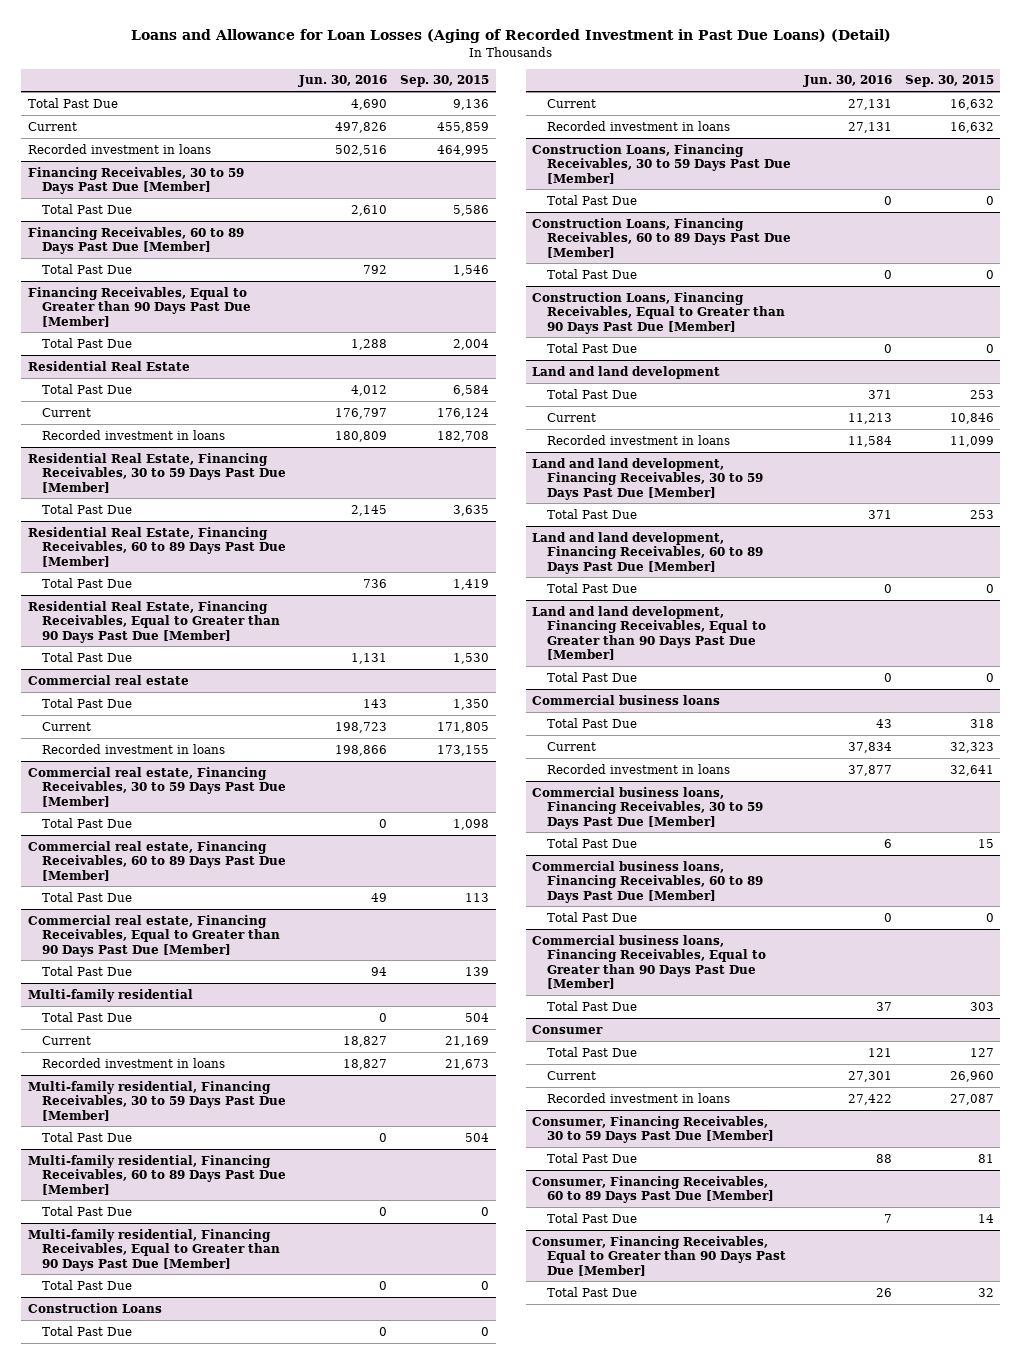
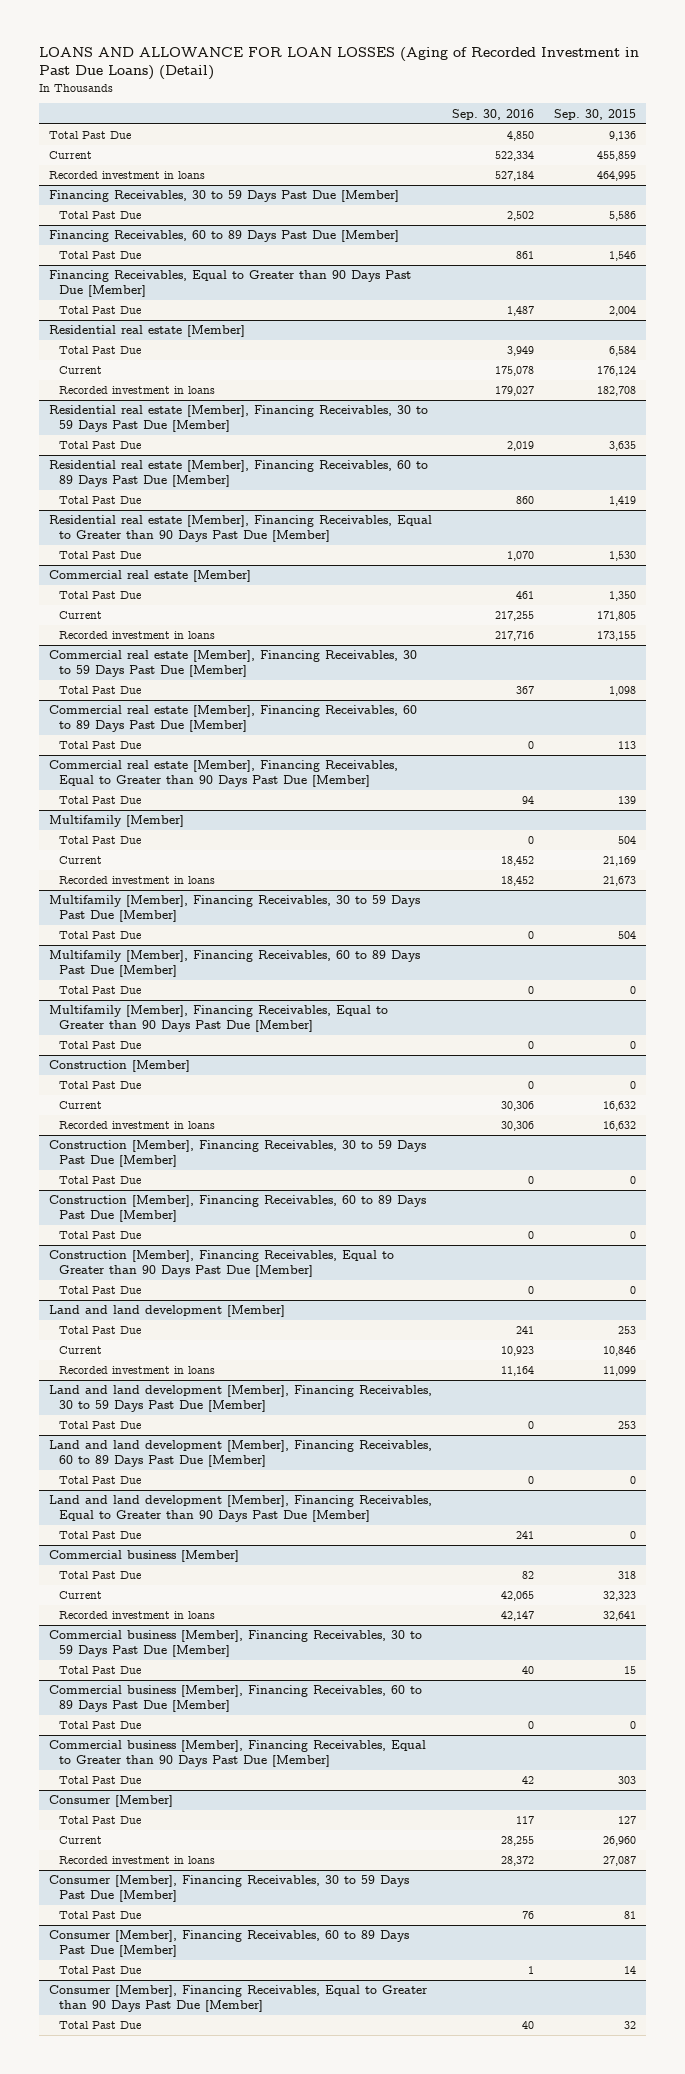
- Loans and Allowance for Loan Losses (Aging of Recorded Investment in Past Due Loans) (Detail)
+ LOANS AND ALLOWANCE FOR LOAN LOSSES (Aging of Recorded Investment in Past Due Loans) (Detail)
- | Jun. 30, 2016 | Sep. 30, 2015
+ | Sep. 30, 2016 | Sep. 30, 2015
- Residential Real Estate
+ Residential real estate [Member]
- Residential Real Estate, Financing Receivables, 30 to 59 Days Past Due [Member]
+ Residential real estate [Member], Financing Receivables, 30 to 59 Days Past Due [Member]
- Residential Real Estate, Financing Receivables, 60 to 89 Days Past Due [Member]
+ Residential real estate [Member], Financing Receivables, 60 to 89 Days Past Due [Member]
- Residential Real Estate, Financing Receivables, Equal to Greater than 90 Days Past Due [Member]
+ Residential real estate [Member], Financing Receivables, Equal to Greater than 90 Days Past Due [Member]
- Commercial real estate
+ Commercial real estate [Member]
- Commercial real estate, Financing Receivables, 30 to 59 Days Past Due [Member]
+ Commercial real estate [Member], Financing Receivables, 30 to 59 Days Past Due [Member]
- Commercial real estate, Financing Receivables, 60 to 89 Days Past Due [Member]
+ Commercial real estate [Member], Financing Receivables, 60 to 89 Days Past Due [Member]
- Commercial real estate, Financing Receivables, Equal to Greater than 90 Days Past Due [Member]
+ Commercial real estate [Member], Financing Receivables, Equal to Greater than 90 Days Past Due [Member]
- Multi-family residential
+ Multifamily [Member]
- Multi-family residential, Financing Receivables, 30 to 59 Days Past Due [Member]
+ Multifamily [Member], Financing Receivables, 30 to 59 Days Past Due [Member]
- Multi-family residential, Financing Receivables, 60 to 89 Days Past Due [Member]
+ Multifamily [Member], Financing Receivables, 60 to 89 Days Past Due [Member]
- Multi-family residential, Financing Receivables, Equal to Greater than 90 Days Past Due [Member]
+ Multifamily [Member], Financing Receivables, Equal to Greater than 90 Days Past Due [Member]
- Construction Loans
+ Construction [Member]
- Construction Loans, Financing Receivables, 30 to 59 Days Past Due [Member]
+ Construction [Member], Financing Receivables, 30 to 59 Days Past Due [Member]
- Construction Loans, Financing Receivables, 60 to 89 Days Past Due [Member]
+ Construction [Member], Financing Receivables, 60 to 89 Days Past Due [Member]
- Construction Loans, Financing Receivables, Equal to Greater than 90 Days Past Due [Member]
+ Construction [Member], Financing Receivables, Equal to Greater than 90 Days Past Due [Member]
- Land and land development
+ Land and land development [Member]
- Land and land development, Financing Receivables, 30 to 59 Days Past Due [Member]
+ Land and land development [Member], Financing Receivables, 30 to 59 Days Past Due [Member]
- Land and land development, Financing Receivables, 60 to 89 Days Past Due [Member]
+ Land and land development [Member], Financing Receivables, 60 to 89 Days Past Due [Member]
- Land and land development, Financing Receivables, Equal to Greater than 90 Days Past Due [Member]
+ Land and land development [Member], Financing Receivables, Equal to Greater than 90 Days Past Due [Member]
- Commercial business loans
+ Commercial business [Member]
- Commercial business loans, Financing Receivables, 30 to 59 Days Past Due [Member]
+ Commercial business [Member], Financing Receivables, 30 to 59 Days Past Due [Member]
- Commercial business loans, Financing Receivables, 60 to 89 Days Past Due [Member]
+ Commercial business [Member], Financing Receivables, 60 to 89 Days Past Due [Member]
- Commercial business loans, Financing Receivables, Equal to Greater than 90 Days Past Due [Member]
+ Commercial business [Member], Financing Receivables, Equal to Greater than 90 Days Past Due [Member]
- Consumer
+ Consumer [Member]
- Consumer, Financing Receivables, 30 to 59 Days Past Due [Member]
+ Consumer [Member], Financing Receivables, 30 to 59 Days Past Due [Member]
- Consumer, Financing Receivables, 60 to 89 Days Past Due [Member]
+ Consumer [Member], Financing Receivables, 60 to 89 Days Past Due [Member]
- Consumer, Financing Receivables, Equal to Greater than 90 Days Past Due [Member]
+ Consumer [Member], Financing Receivables, Equal to Greater than 90 Days Past Due [Member]

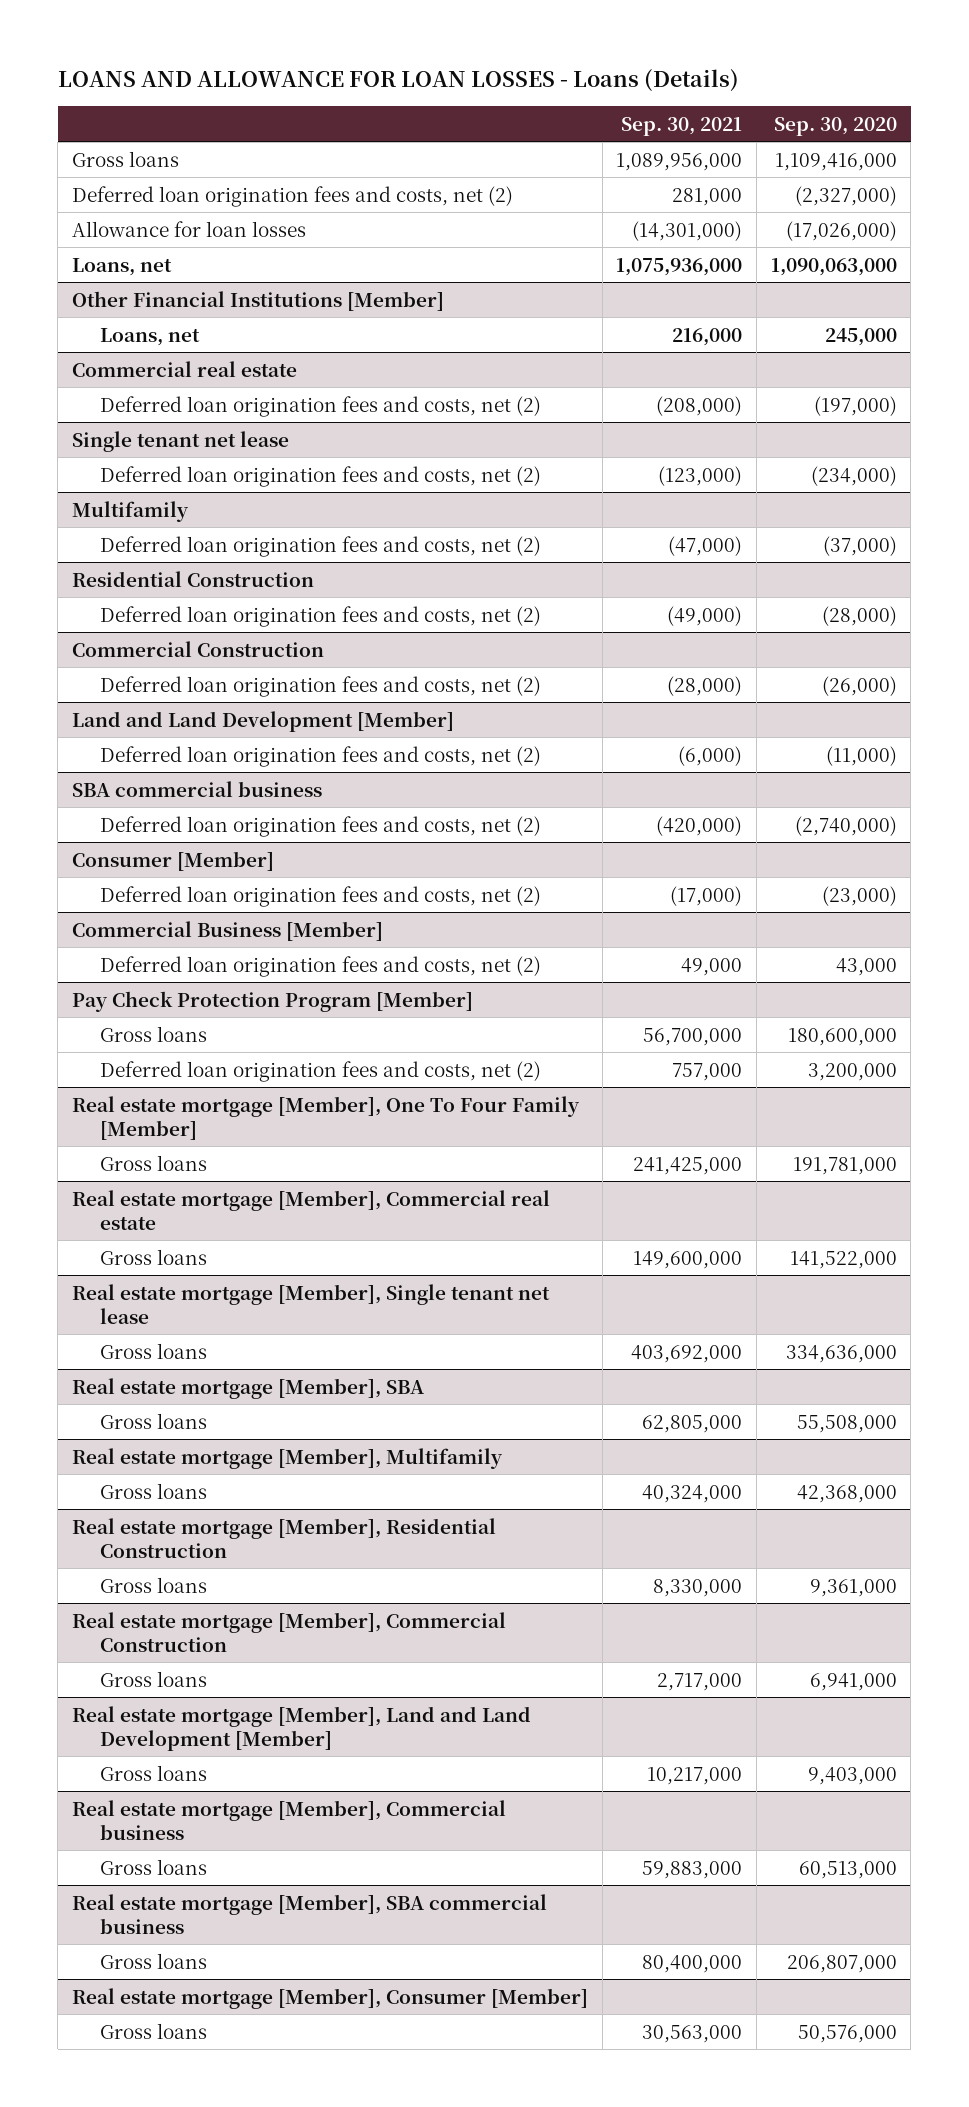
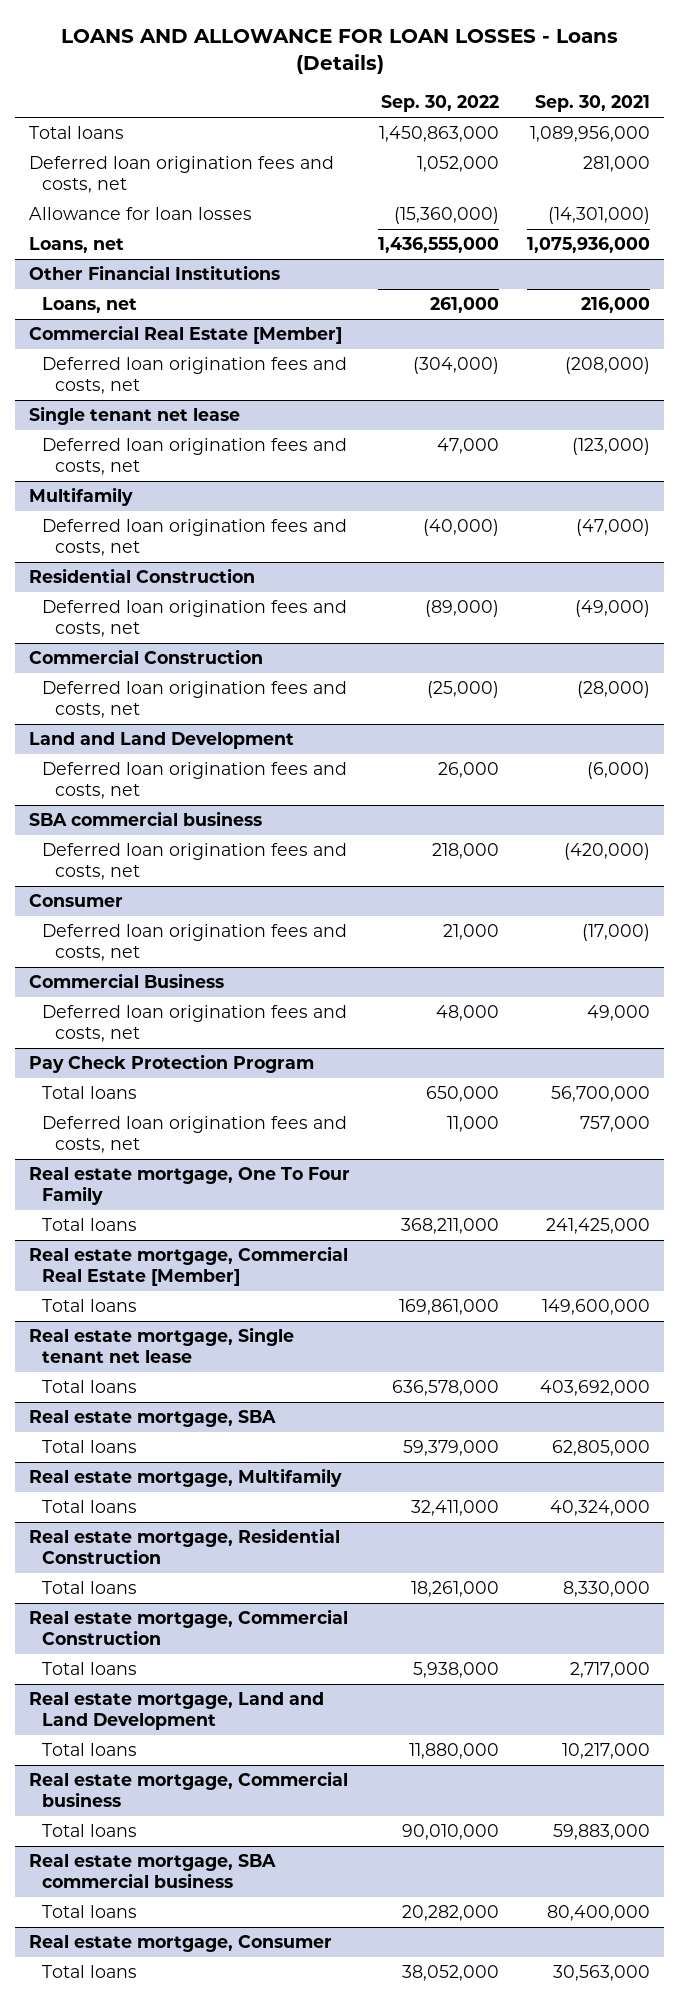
- | Sep. 30, 2021 | Sep. 30, 2020
+ | Sep. 30, 2022 | Sep. 30, 2021
- Gross loans | 1,089,956,000 | 1,109,416,000
- Deferred loan origination fees and costs, net (2) | 281,000 | (2,327,000)
+ Total loans | 1,450,863,000 | 1,089,956,000
+ Deferred loan origination fees and costs, net | 1,052,000 | 281,000
- Other Financial Institutions [Member]
+ Other Financial Institutions
- Commercial real estate
- Deferred loan origination fees and costs, net (2) | (208,000) | (197,000)
+ Commercial Real Estate [Member]
+ Deferred loan origination fees and costs, net | (304,000) | (208,000)
@ Single tenant net lease
- Deferred loan origination fees and costs, net (2) | (123,000) | (234,000)
+ Deferred loan origination fees and costs, net | 47,000 | (123,000)
@ Multifamily
- Deferred loan origination fees and costs, net (2) | (47,000) | (37,000)
+ Deferred loan origination fees and costs, net | (40,000) | (47,000)
@ Residential Construction
- Deferred loan origination fees and costs, net (2) | (49,000) | (28,000)
+ Deferred loan origination fees and costs, net | (89,000) | (49,000)
@ Commercial Construction
- Deferred loan origination fees and costs, net (2) | (28,000) | (26,000)
- Land and Land Development [Member]
- Deferred loan origination fees and costs, net (2) | (6,000) | (11,000)
@ Commercial Construction
+ Deferred loan origination fees and costs, net | (25,000) | (28,000)
+ Land and Land Development
+ Deferred loan origination fees and costs, net | 26,000 | (6,000)
@ SBA commercial business
- Deferred loan origination fees and costs, net (2) | (420,000) | (2,740,000)
- Consumer [Member]
- Deferred loan origination fees and costs, net (2) | (17,000) | (23,000)
- Commercial Business [Member]
- Deferred loan origination fees and costs, net (2) | 49,000 | 43,000
- Pay Check Protection Program [Member]
- Gross loans | 56,700,000 | 180,600,000
- Deferred loan origination fees and costs, net (2) | 757,000 | 3,200,000
- Real estate mortgage [Member], One To Four Family [Member]
- Gross loans | 241,425,000 | 191,781,000
- Real estate mortgage [Member], Commercial real estate
- Gross loans | 149,600,000 | 141,522,000
- Real estate mortgage [Member], Single tenant net lease
- Gross loans | 403,692,000 | 334,636,000
- Real estate mortgage [Member], SBA
- Gross loans | 62,805,000 | 55,508,000
- Real estate mortgage [Member], Multifamily
- Gross loans | 40,324,000 | 42,368,000
- Real estate mortgage [Member], Residential Construction
- Gross loans | 8,330,000 | 9,361,000
- Real estate mortgage [Member], Commercial Construction
- Gross loans | 2,717,000 | 6,941,000
- Real estate mortgage [Member], Land and Land Development [Member]
- Gross loans | 10,217,000 | 9,403,000
- Real estate mortgage [Member], Commercial business
- Gross loans | 59,883,000 | 60,513,000
- Real estate mortgage [Member], SBA commercial business
- Gross loans | 80,400,000 | 206,807,000
- Real estate mortgage [Member], Consumer [Member]
- Gross loans | 30,563,000 | 50,576,000
@ SBA commercial business
+ Deferred loan origination fees and costs, net | 218,000 | (420,000)
+ Consumer
+ Deferred loan origination fees and costs, net | 21,000 | (17,000)
+ Commercial Business
+ Deferred loan origination fees and costs, net | 48,000 | 49,000
+ Pay Check Protection Program
+ Total loans | 650,000 | 56,700,000
+ Deferred loan origination fees and costs, net | 11,000 | 757,000
+ Real estate mortgage, One To Four Family
+ Total loans | 368,211,000 | 241,425,000
+ Real estate mortgage, Commercial Real Estate [Member]
+ Total loans | 169,861,000 | 149,600,000
+ Real estate mortgage, Single tenant net lease
+ Total loans | 636,578,000 | 403,692,000
+ Real estate mortgage, SBA
+ Total loans | 59,379,000 | 62,805,000
+ Real estate mortgage, Multifamily
+ Total loans | 32,411,000 | 40,324,000
+ Real estate mortgage, Residential Construction
+ Total loans | 18,261,000 | 8,330,000
+ Real estate mortgage, Commercial Construction
+ Total loans | 5,938,000 | 2,717,000
+ Real estate mortgage, Land and Land Development
+ Total loans | 11,880,000 | 10,217,000
+ Real estate mortgage, Commercial business
+ Total loans | 90,010,000 | 59,883,000
+ Real estate mortgage, SBA commercial business
+ Total loans | 20,282,000 | 80,400,000
+ Real estate mortgage, Consumer
+ Total loans | 38,052,000 | 30,563,000

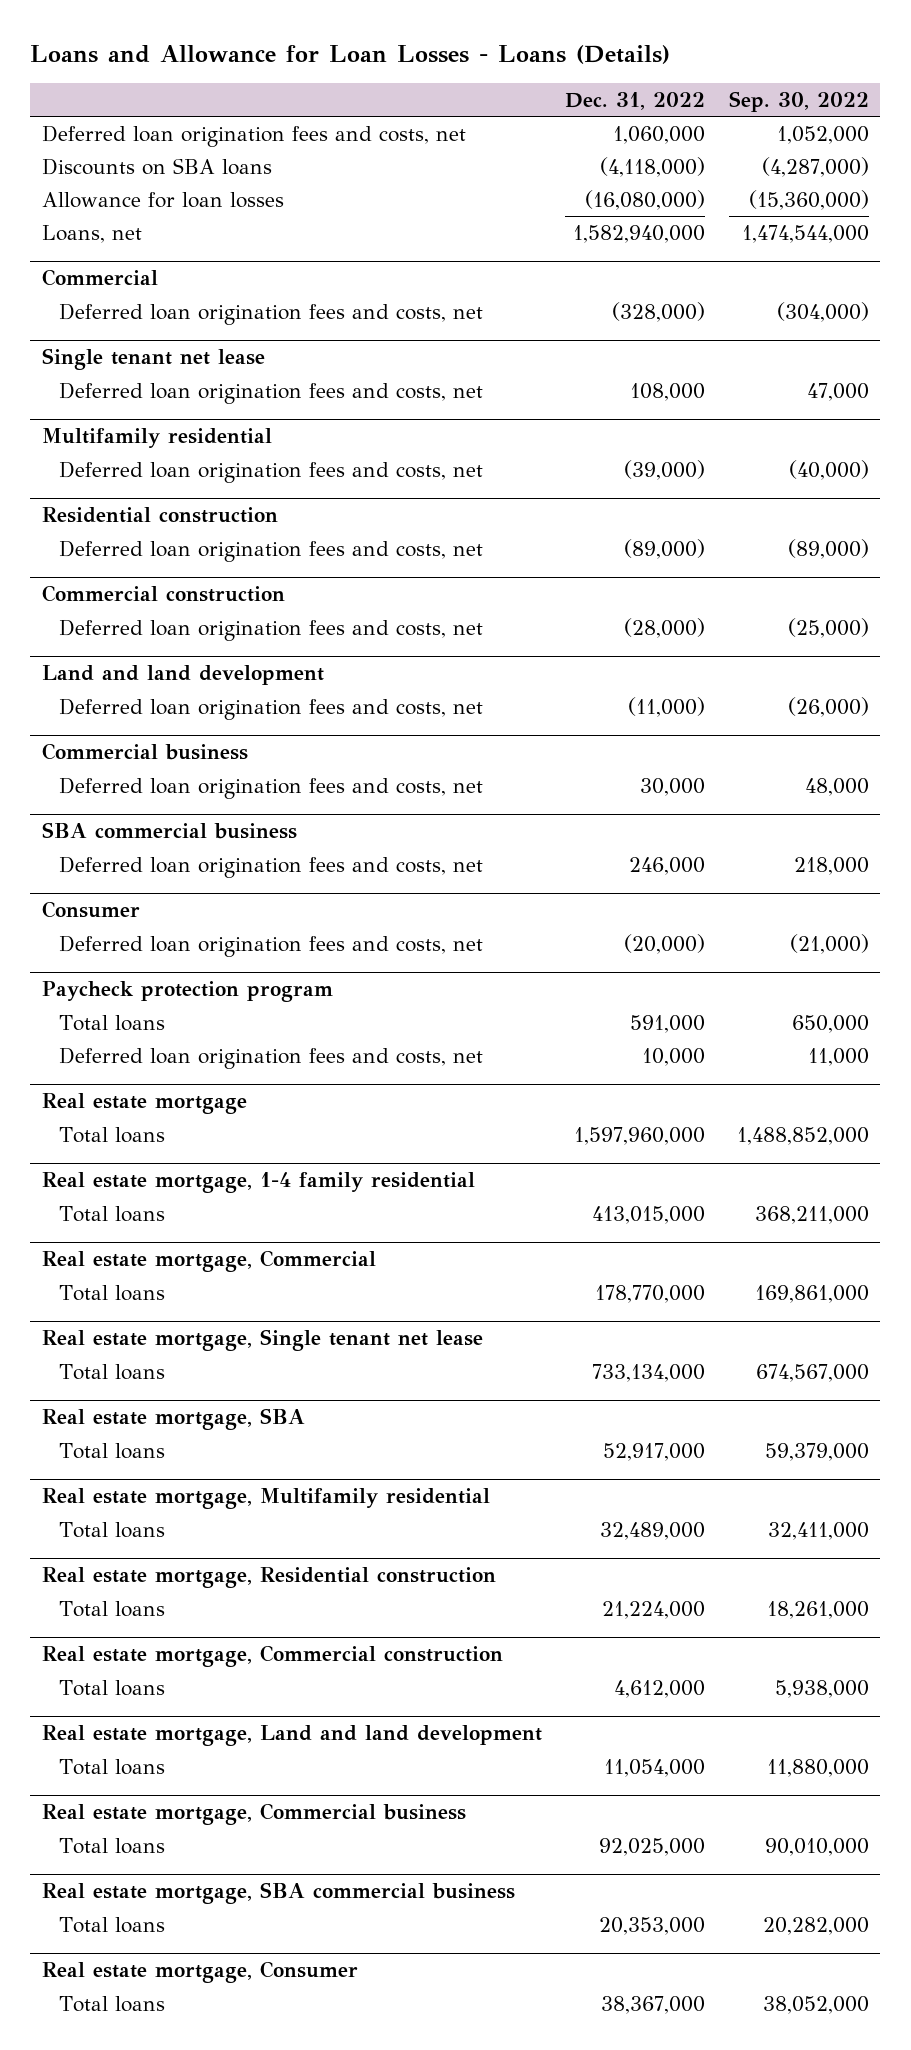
- LOANS AND ALLOWANCE FOR LOAN LOSSES - Loans (Details)
+ Loans and Allowance for Loan Losses - Loans (Details)
- | Sep. 30, 2022 | Sep. 30, 2021
+ | Dec. 31, 2022 | Sep. 30, 2022
- Total loans | 1,450,863,000 | 1,089,956,000
+ Discounts on SBA loans | (4,118,000) | (4,287,000)
- Loans, net | 1,436,555,000 | 1,075,936,000
- Other Financial Institutions
- Loans, net | 261,000 | 216,000
- Commercial Real Estate [Member]
+ Loans, net | 1,582,940,000 | 1,474,544,000
+ Commercial
- Multifamily
+ Multifamily residential
- Residential Construction
+ Residential construction
- Commercial Construction
+ Commercial construction
- Land and Land Development
- Deferred loan origination fees and costs, net | 26,000 | (6,000)
+ Land and land development
+ Deferred loan origination fees and costs, net | (11,000) | (26,000)
+ Commercial business
+ Deferred loan origination fees and costs, net | 30,000 | 48,000
@ Consumer
- Deferred loan origination fees and costs, net | 21,000 | (17,000)
- Commercial Business
- Deferred loan origination fees and costs, net | 48,000 | 49,000
- Pay Check Protection Program
@ Consumer
+ Deferred loan origination fees and costs, net | (20,000) | (21,000)
+ Paycheck protection program
- Real estate mortgage, One To Four Family
+ Real estate mortgage
+ Total loans | 1,597,960,000 | 1,488,852,000
+ Real estate mortgage, 1-4 family residential
- Real estate mortgage, Commercial Real Estate [Member]
+ Real estate mortgage, Commercial
@ Real estate mortgage, Single tenant net lease
- Total loans | 636,578,000 | 403,692,000
+ Total loans | 733,134,000 | 674,567,000
- Real estate mortgage, Multifamily
+ Real estate mortgage, Multifamily residential
- Real estate mortgage, Residential Construction
+ Real estate mortgage, Residential construction
- Real estate mortgage, Commercial Construction
+ Real estate mortgage, Commercial construction
- Real estate mortgage, Land and Land Development
+ Real estate mortgage, Land and land development

